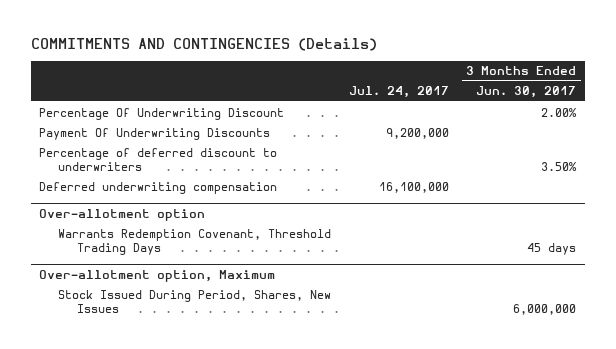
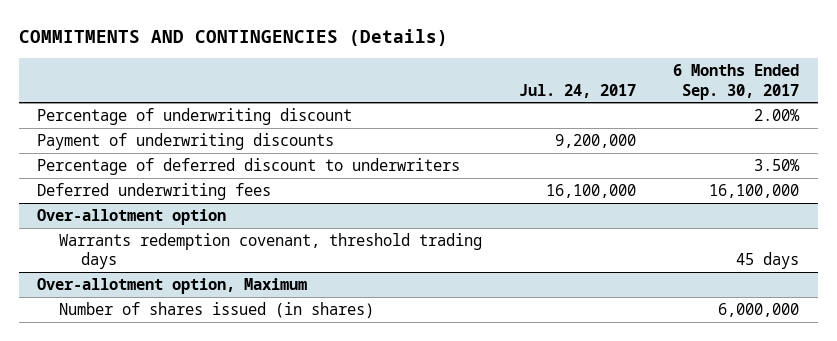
- | Jul. 24, 2017 | 3 Months Ended Jun. 30, 2017
+ | Jul. 24, 2017 | 6 Months Ended Sep. 30, 2017
- Percentage Of Underwriting Discount | | 2.00%
- Payment Of Underwriting Discounts | 9,200,000 |
+ Percentage of underwriting discount | | 2.00%
+ Payment of underwriting discounts | 9,200,000 |
- Deferred underwriting compensation | 16,100,000 |
+ Deferred underwriting fees | 16,100,000 | 16,100,000
@ Over-allotment option
- Warrants Redemption Covenant, Threshold Trading Days | | 45 days
+ Warrants redemption covenant, threshold trading days | | 45 days
@ Over-allotment option, Maximum
- Stock Issued During Period, Shares, New Issues | | 6,000,000
+ Number of shares issued (in shares) | | 6,000,000

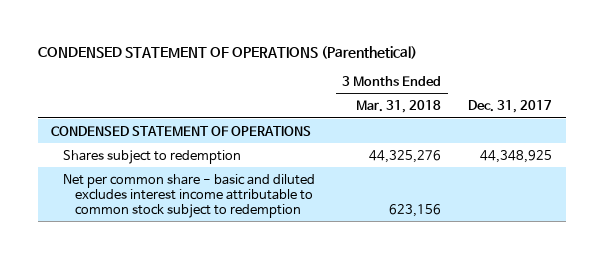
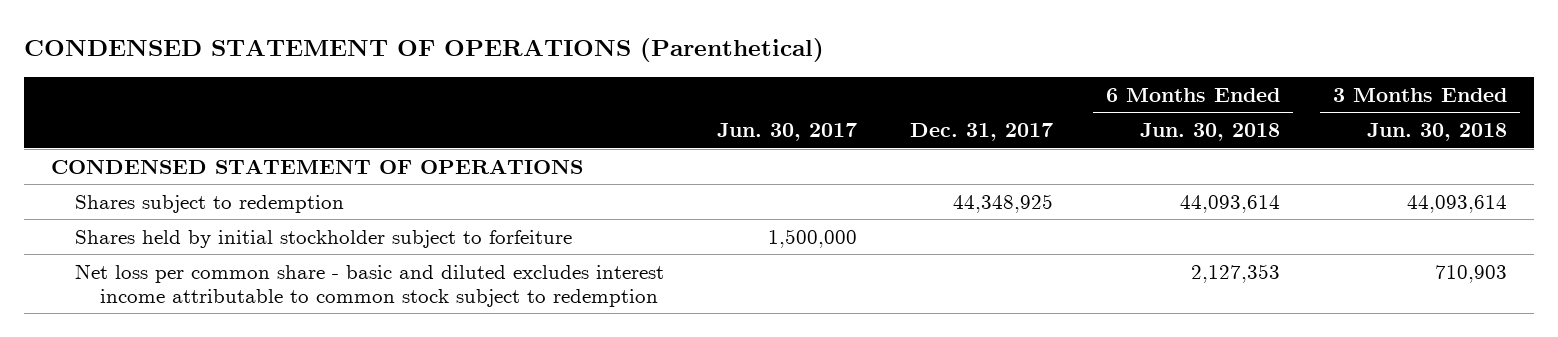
- | 3 Months Ended Mar. 31, 2018 | Dec. 31, 2017
+ | Jun. 30, 2017 | Dec. 31, 2017 | 6 Months Ended Jun. 30, 2018 | 3 Months Ended Jun. 30, 2018
- Net per common share - basic and diluted excludes interest income attributable to common stock subject to redemption | 623,156 |
+ Shares held by initial stockholder subject to forfeiture | 1,500,000 | | |
+ Net loss per common share - basic and diluted excludes interest income attributable to common stock subject to redemption | | | 2,127,353 | 710,903

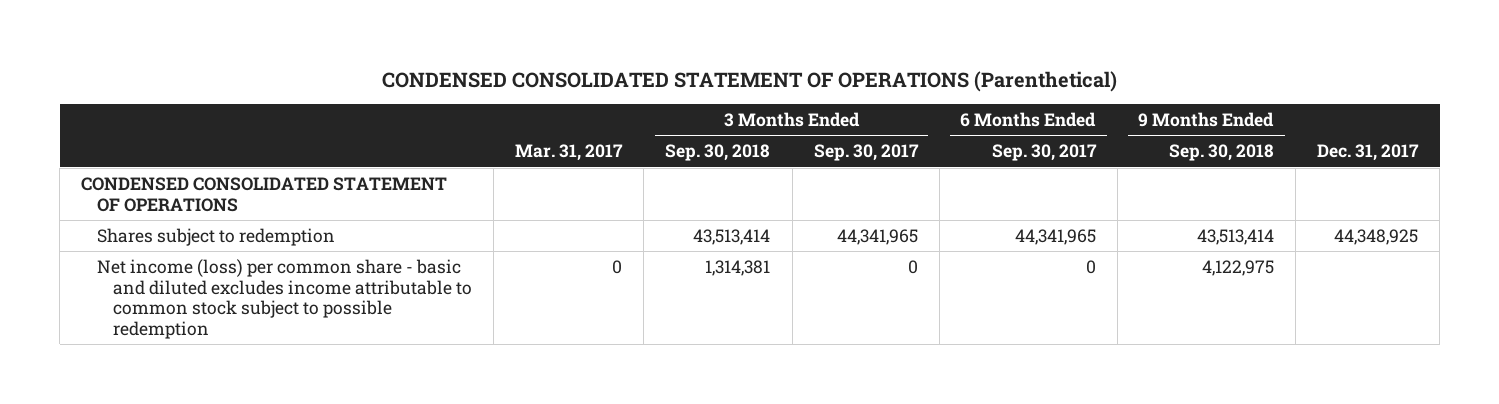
- CONDENSED STATEMENT OF OPERATIONS (Parenthetical)
+ CONDENSED CONSOLIDATED STATEMENT OF OPERATIONS (Parenthetical)
- | Jun. 30, 2017 | Dec. 31, 2017 | 6 Months Ended Jun. 30, 2018 | 3 Months Ended Jun. 30, 2018
+ | Mar. 31, 2017 | 3 Months Ended Sep. 30, 2018 | 3 Months Ended Sep. 30, 2017 | 6 Months Ended Sep. 30, 2017 | 9 Months Ended Sep. 30, 2018 | Dec. 31, 2017
- CONDENSED STATEMENT OF OPERATIONS
+ CONDENSED CONSOLIDATED STATEMENT OF OPERATIONS
- Shares held by initial stockholder subject to forfeiture | 1,500,000 | | |
- Net loss per common share - basic and diluted excludes interest income attributable to common stock subject to redemption | | | 2,127,353 | 710,903
+ Net income (loss) per common share - basic and diluted excludes income attributable to common stock subject to possible redemption | 0 | 1,314,381 | 0 | 0 | 4,122,975 |

